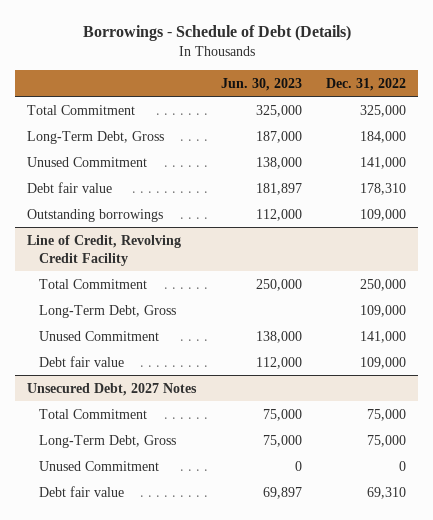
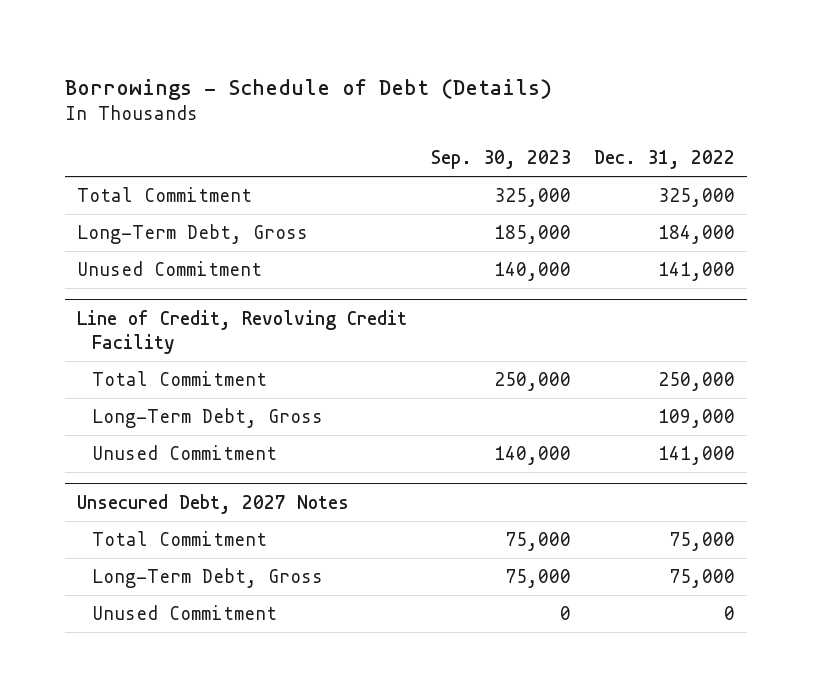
- | Jun. 30, 2023 | Dec. 31, 2022
+ | Sep. 30, 2023 | Dec. 31, 2022
- Debt fair value | 181,897 | 178,310
- Outstanding borrowings | 112,000 | 109,000
@ Line of Credit, Revolving Credit Facility
- Debt fair value | 112,000 | 109,000
@ Unsecured Debt, 2027 Notes
- Debt fair value | 69,897 | 69,310

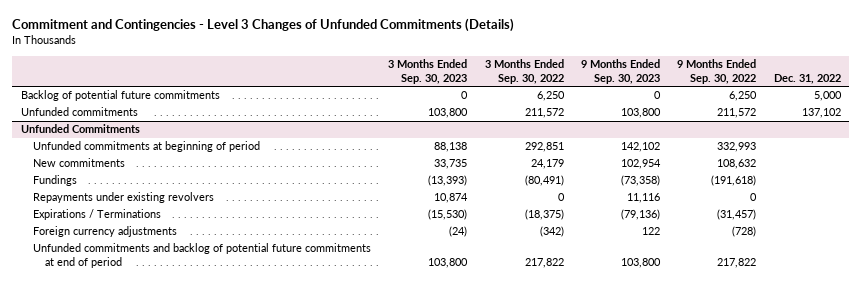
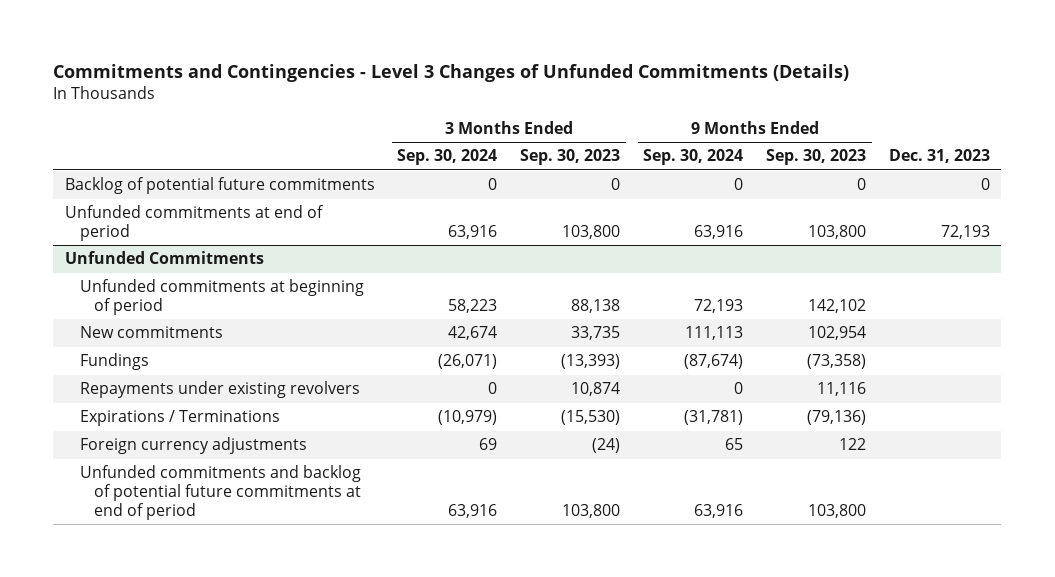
- Commitment and Contingencies - Level 3 Changes of Unfunded Commitments (Details)
+ Commitments and Contingencies - Level 3 Changes of Unfunded Commitments (Details)
- | 3 Months Ended Sep. 30, 2023 | 3 Months Ended Sep. 30, 2022 | 9 Months Ended Sep. 30, 2023 | 9 Months Ended Sep. 30, 2022 | Dec. 31, 2022
+ | 3 Months Ended Sep. 30, 2024 | 3 Months Ended Sep. 30, 2023 | 9 Months Ended Sep. 30, 2024 | 9 Months Ended Sep. 30, 2023 | Dec. 31, 2023
- Unfunded commitments | 103,800 | 211,572 | 103,800 | 211,572 | 137,102
+ Unfunded commitments at end of period | 63,916 | 103,800 | 63,916 | 103,800 | 72,193

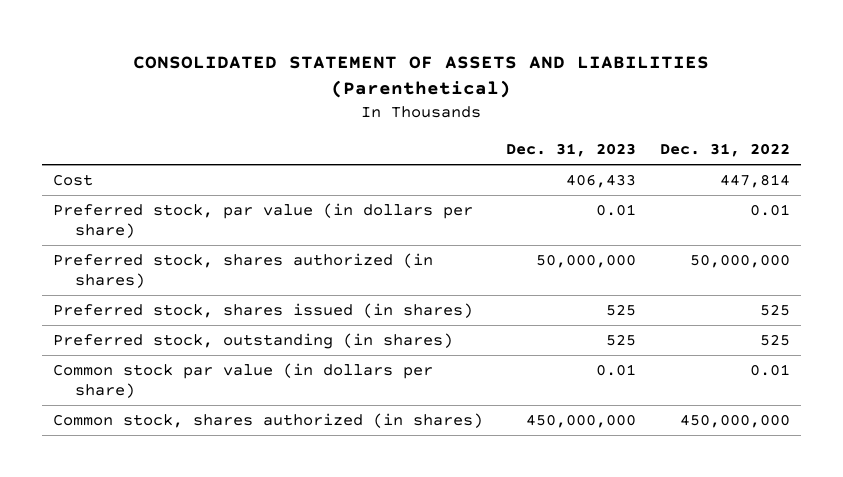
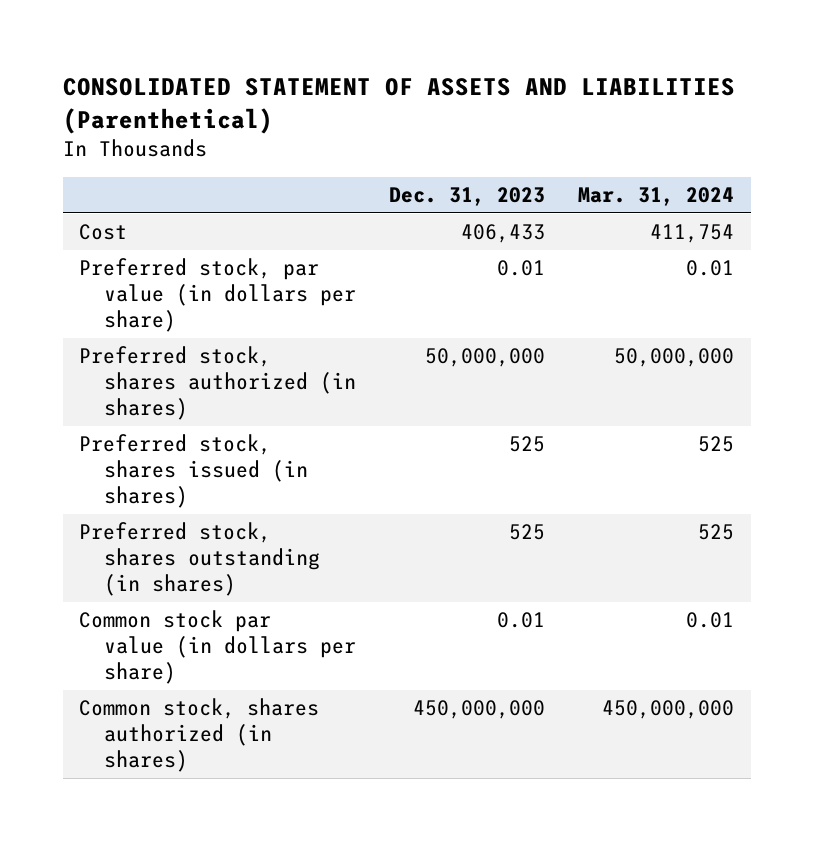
- | Dec. 31, 2023 | Dec. 31, 2022
+ | Dec. 31, 2023 | Mar. 31, 2024
- Preferred stock, outstanding (in shares) | 525 | 525
+ Preferred stock, shares outstanding (in shares) | 525 | 525

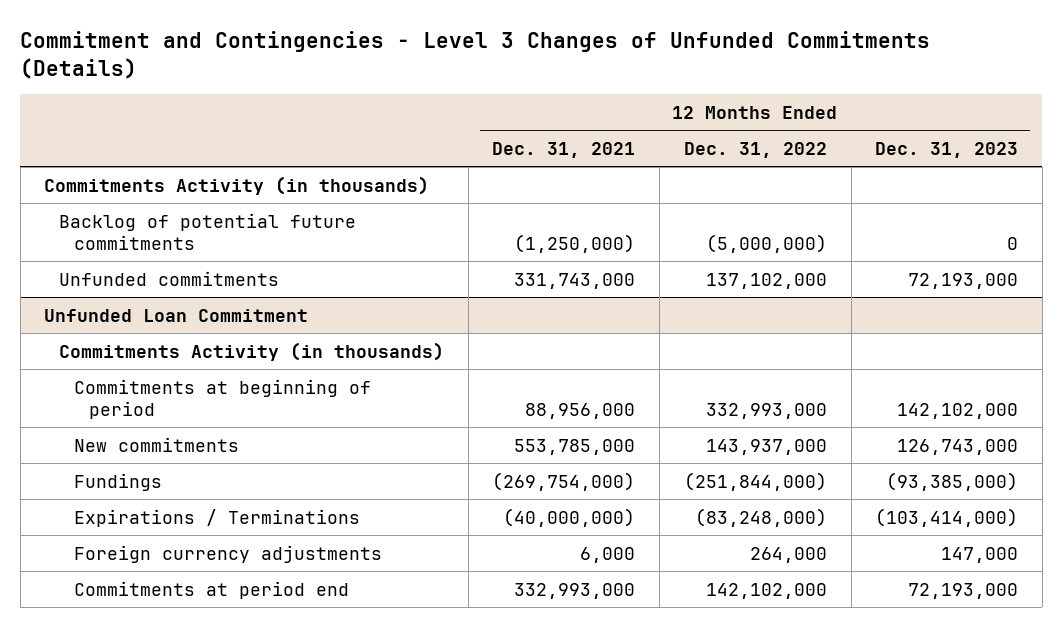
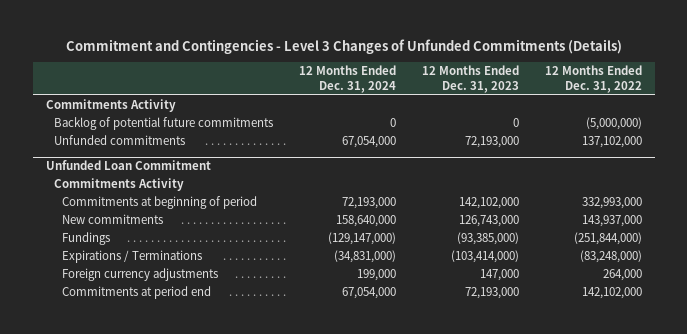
- | 12 Months Ended Dec. 31, 2021 | 12 Months Ended Dec. 31, 2022 | 12 Months Ended Dec. 31, 2023
+ | 12 Months Ended Dec. 31, 2024 | 12 Months Ended Dec. 31, 2023 | 12 Months Ended Dec. 31, 2022
- Commitments Activity (in thousands)
+ Commitments Activity
@ Unfunded Loan Commitment
- Commitments Activity (in thousands)
+ Commitments Activity

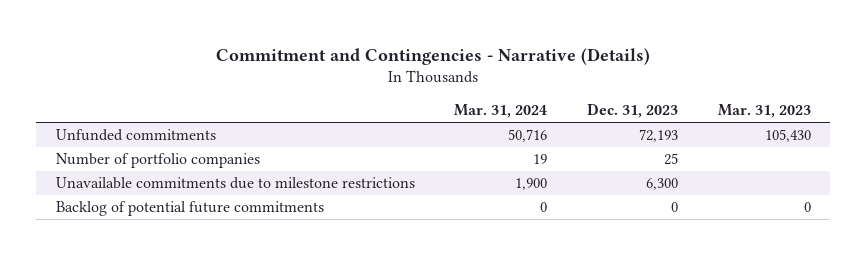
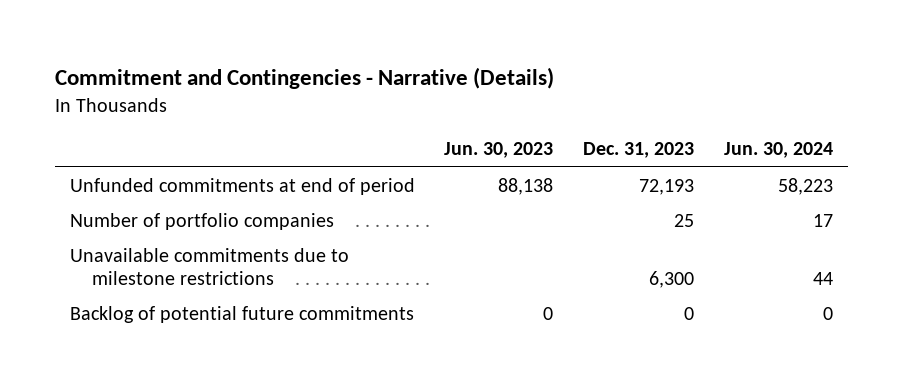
- | Mar. 31, 2024 | Dec. 31, 2023 | Mar. 31, 2023
+ | Jun. 30, 2023 | Dec. 31, 2023 | Jun. 30, 2024
- Unfunded commitments | 50,716 | 72,193 | 105,430
+ Unfunded commitments at end of period | 88,138 | 72,193 | 58,223

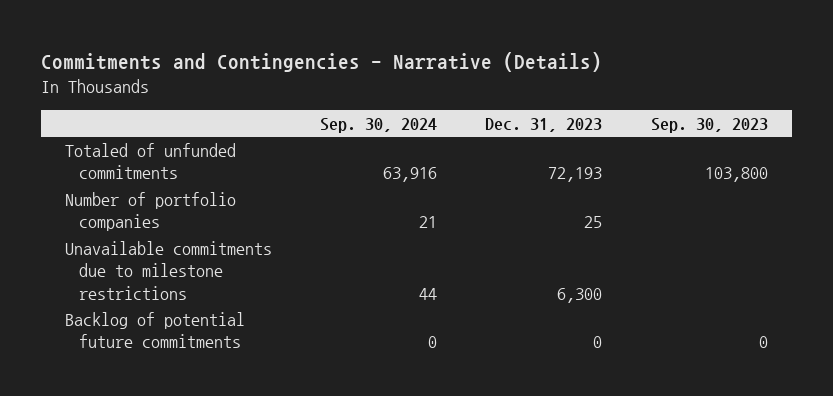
- Commitment and Contingencies - Narrative (Details)
+ Commitments and Contingencies - Narrative (Details)
- | Jun. 30, 2023 | Dec. 31, 2023 | Jun. 30, 2024
+ | Sep. 30, 2024 | Dec. 31, 2023 | Sep. 30, 2023
- Unfunded commitments at end of period | 88,138 | 72,193 | 58,223
+ Totaled of unfunded commitments | 63,916 | 72,193 | 103,800

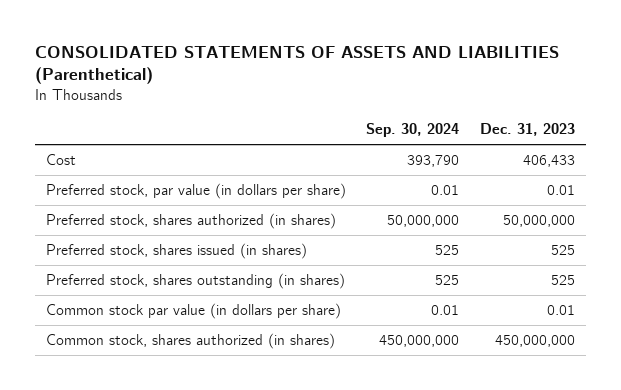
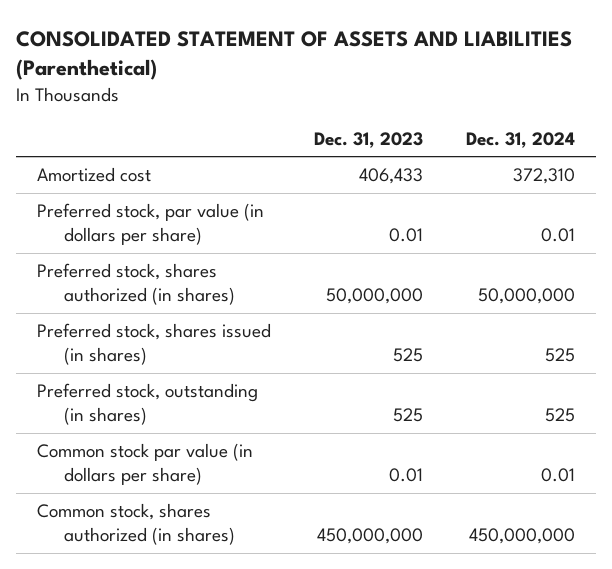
- CONSOLIDATED STATEMENTS OF ASSETS AND LIABILITIES (Parenthetical)
+ CONSOLIDATED STATEMENT OF ASSETS AND LIABILITIES (Parenthetical)
- | Sep. 30, 2024 | Dec. 31, 2023
+ | Dec. 31, 2023 | Dec. 31, 2024
- Cost | 393,790 | 406,433
+ Amortized cost | 406,433 | 372,310
- Preferred stock, shares outstanding (in shares) | 525 | 525
+ Preferred stock, outstanding (in shares) | 525 | 525

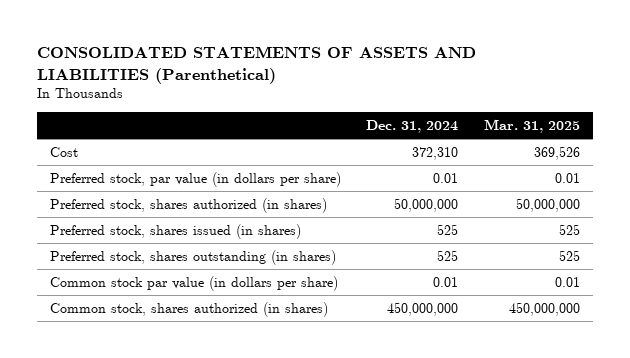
- CONSOLIDATED STATEMENT OF ASSETS AND LIABILITIES (Parenthetical)
+ CONSOLIDATED STATEMENTS OF ASSETS AND LIABILITIES (Parenthetical)
- | Dec. 31, 2023 | Dec. 31, 2024
+ | Dec. 31, 2024 | Mar. 31, 2025
- Amortized cost | 406,433 | 372,310
+ Cost | 372,310 | 369,526
- Preferred stock, outstanding (in shares) | 525 | 525
+ Preferred stock, shares outstanding (in shares) | 525 | 525

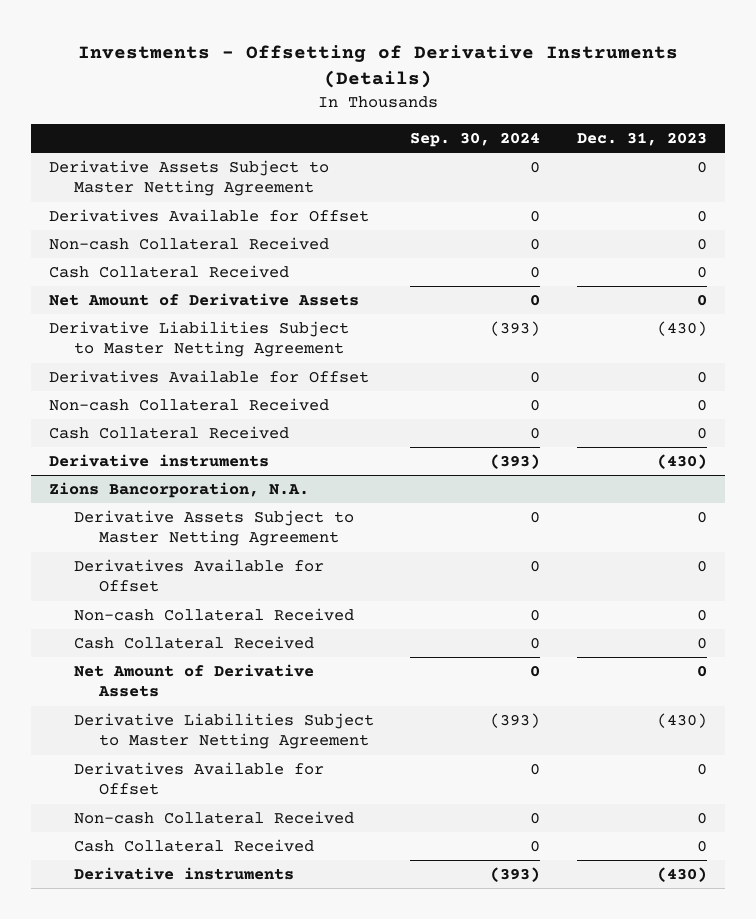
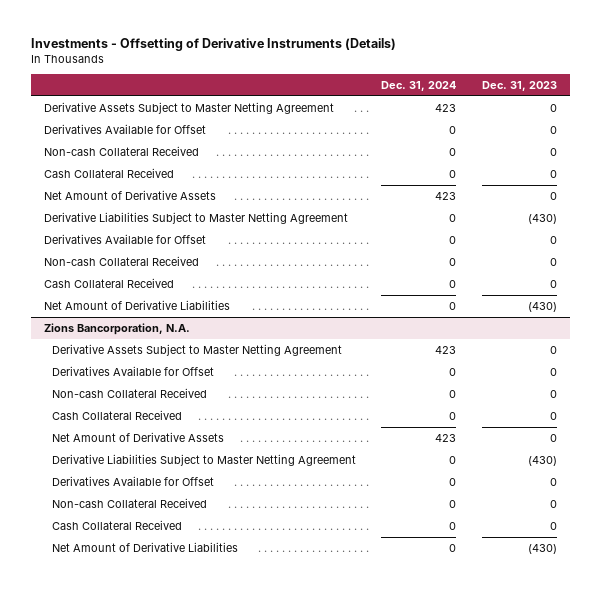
- | Sep. 30, 2024 | Dec. 31, 2023
+ | Dec. 31, 2024 | Dec. 31, 2023
- Derivative instruments | (393) | (430)
+ Net Amount of Derivative Liabilities | 0 | (430)
@ Zions Bancorporation, N.A.
- Derivative instruments | (393) | (430)
+ Net Amount of Derivative Liabilities | 0 | (430)

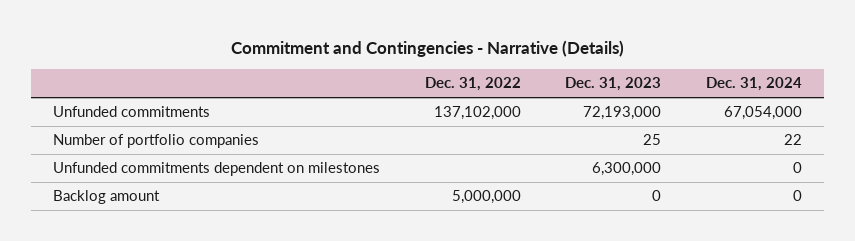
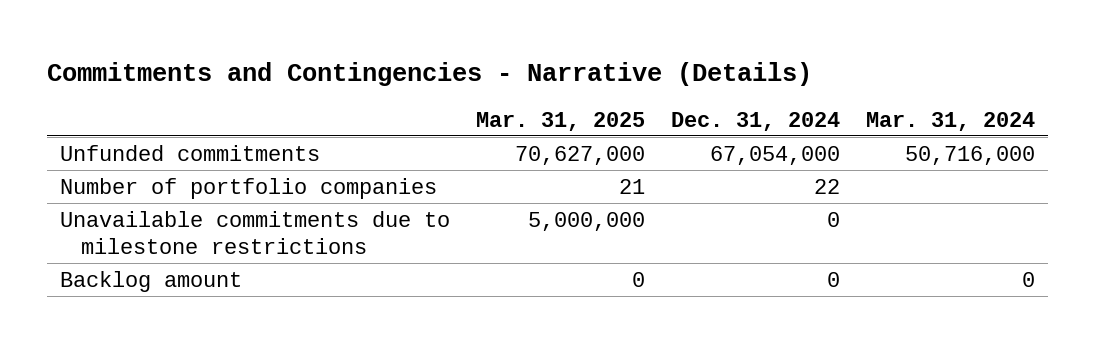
- Commitment and Contingencies - Narrative (Details)
+ Commitments and Contingencies - Narrative (Details)
- | Dec. 31, 2022 | Dec. 31, 2023 | Dec. 31, 2024
+ | Mar. 31, 2025 | Dec. 31, 2024 | Mar. 31, 2024
- Unfunded commitments dependent on milestones | | 6,300,000 | 0
+ Unavailable commitments due to milestone restrictions | 5,000,000 | 0 |

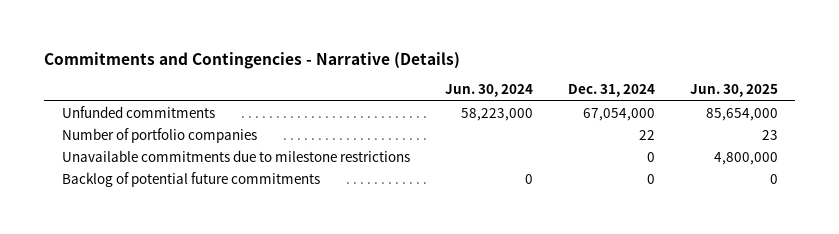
- | Mar. 31, 2025 | Dec. 31, 2024 | Mar. 31, 2024
+ | Jun. 30, 2024 | Dec. 31, 2024 | Jun. 30, 2025
- Backlog amount | 0 | 0 | 0
+ Backlog of potential future commitments | 0 | 0 | 0

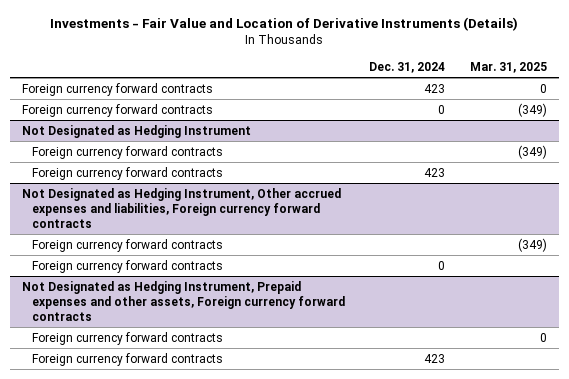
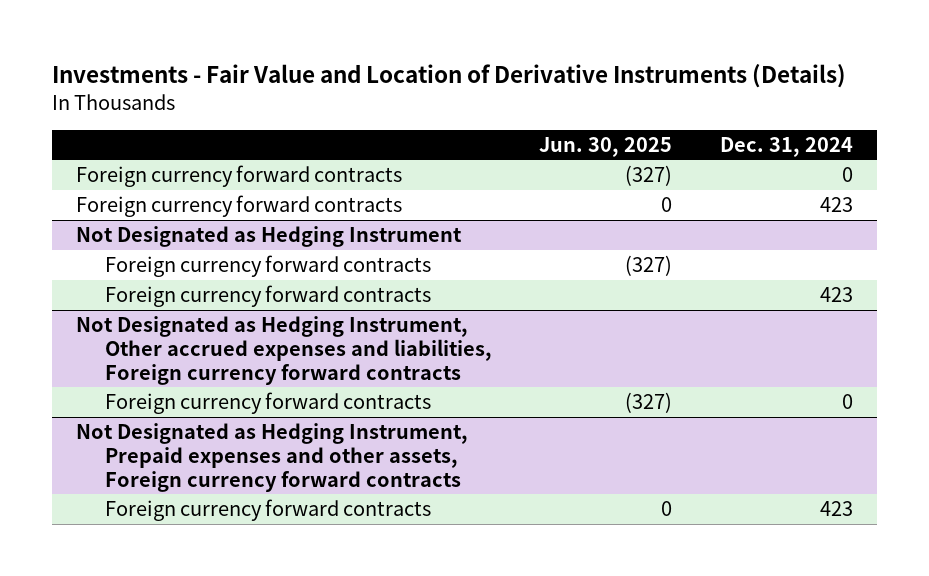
- | Dec. 31, 2024 | Mar. 31, 2025
+ | Jun. 30, 2025 | Dec. 31, 2024
moved down: Foreign currency forward contracts | 0 | 423
@ Not Designated as Hedging Instrument, Other accrued expenses and liabilities, Foreign currency forward contracts
- Foreign currency forward contracts | | (349)
@ Not Designated as Hedging Instrument, Prepaid expenses and other assets, Foreign currency forward contracts
- Foreign currency forward contracts | | 0

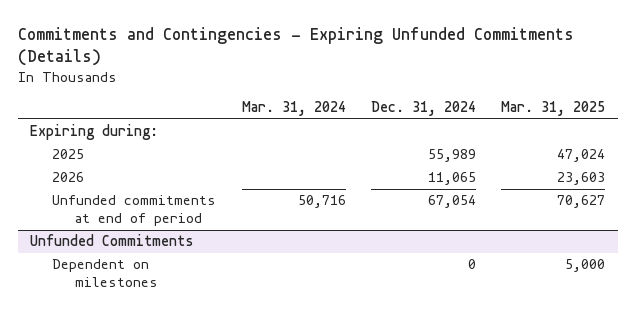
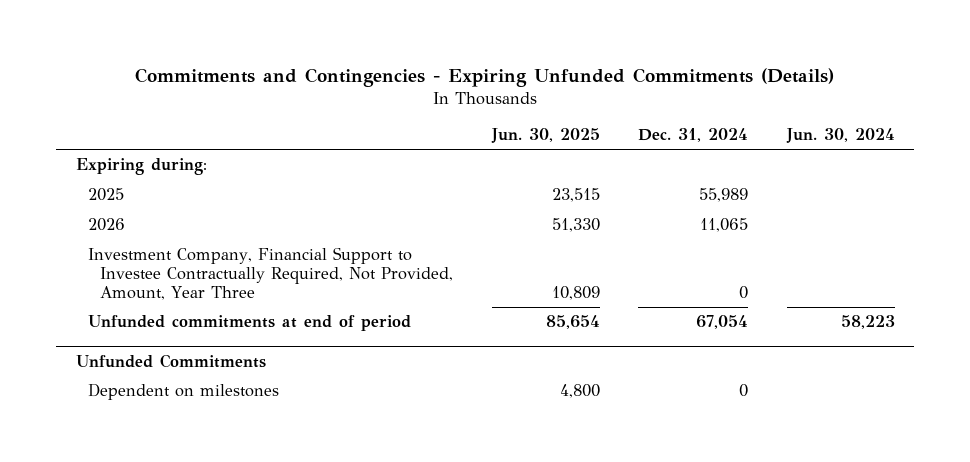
- | Mar. 31, 2024 | Dec. 31, 2024 | Mar. 31, 2025
+ | Jun. 30, 2025 | Dec. 31, 2024 | Jun. 30, 2024
+ Investment Company, Financial Support to Investee Contractually Required, Not Provided, Amount, Year Three | 10,809 | 0 |

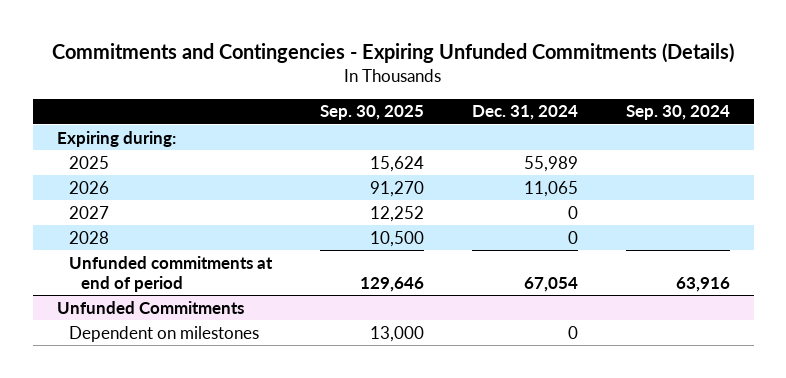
- | Jun. 30, 2025 | Dec. 31, 2024 | Jun. 30, 2024
+ | Sep. 30, 2025 | Dec. 31, 2024 | Sep. 30, 2024
- Investment Company, Financial Support to Investee Contractually Required, Not Provided, Amount, Year Three | 10,809 | 0 |
+ 2027 | 12,252 | 0 |
+ 2028 | 10,500 | 0 |

